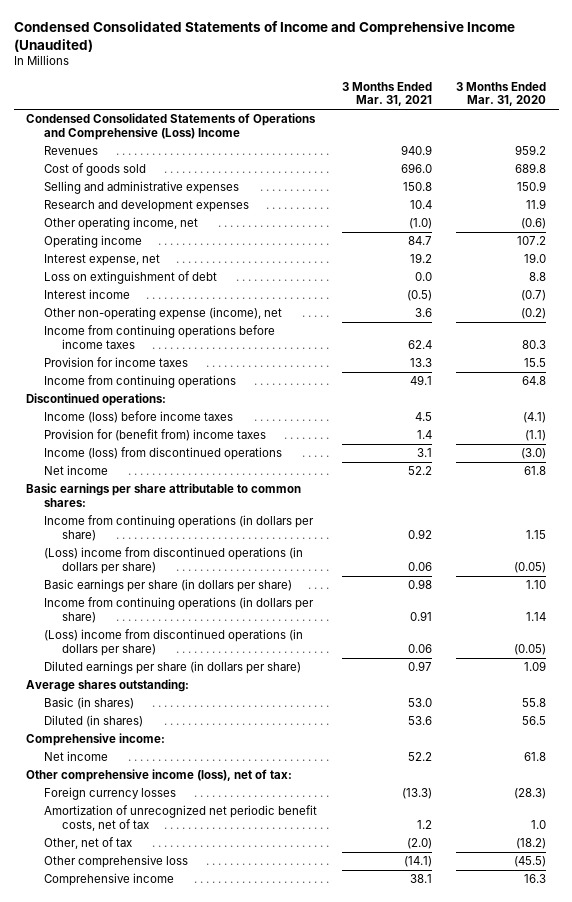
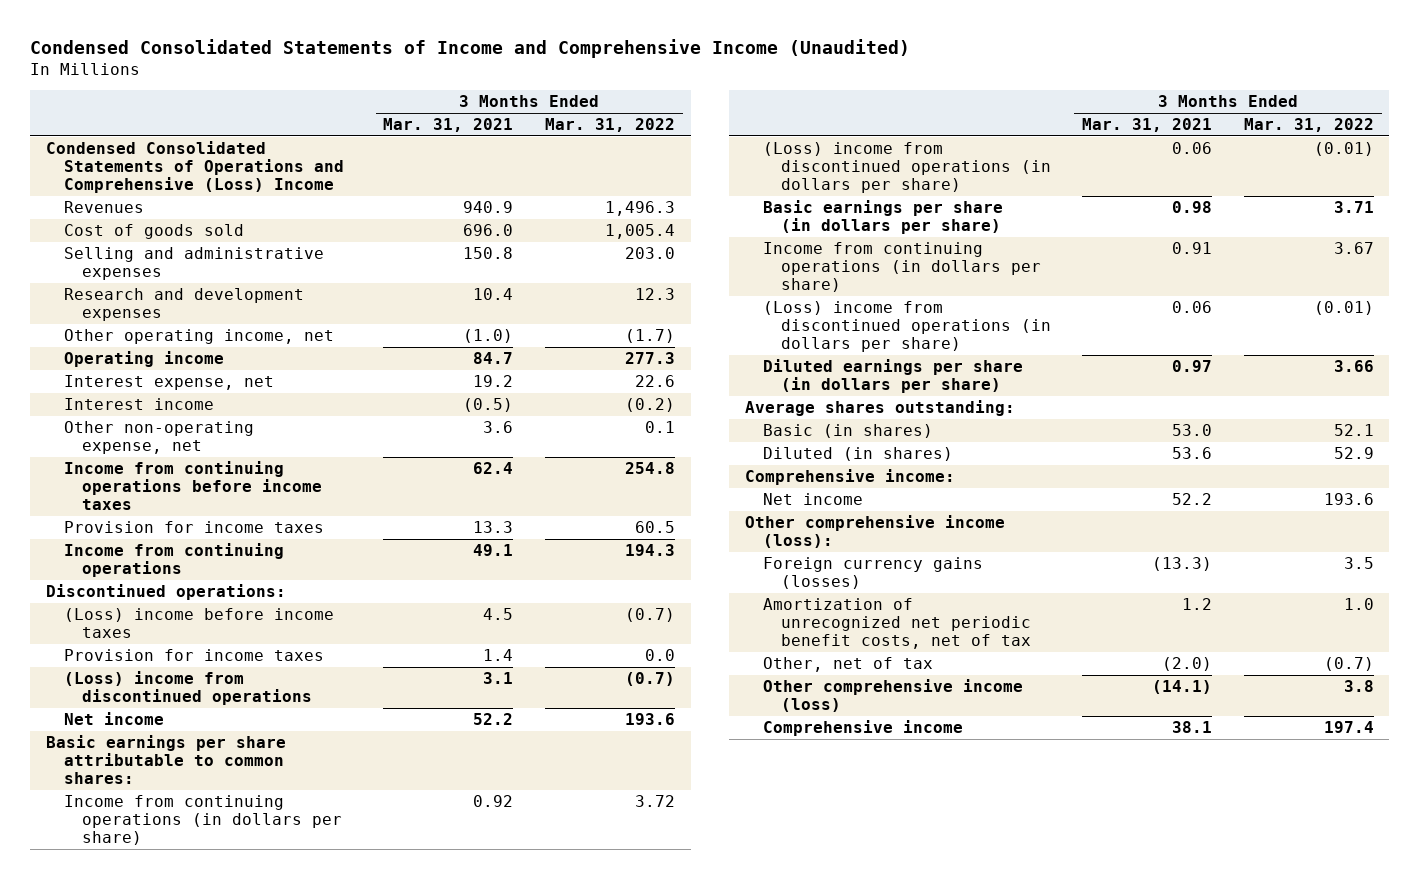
- | 3 Months Ended Mar. 31, 2021 | 3 Months Ended Mar. 31, 2020
+ | 3 Months Ended Mar. 31, 2021 | 3 Months Ended Mar. 31, 2022
- Loss on extinguishment of debt | 0.0 | 8.8
- Other non-operating expense (income), net | 3.6 | (0.2)
+ Other non-operating expense, net | 3.6 | 0.1
- Income (loss) before income taxes | 4.5 | (4.1)
- Provision for (benefit from) income taxes | 1.4 | (1.1)
- Income (loss) from discontinued operations | 3.1 | (3.0)
+ (Loss) income before income taxes | 4.5 | (0.7)
+ Provision for income taxes | 1.4 | 0.0
+ (Loss) income from discontinued operations | 3.1 | (0.7)
- Other comprehensive income (loss), net of tax:
- Foreign currency losses | (13.3) | (28.3)
+ Other comprehensive income (loss):
+ Foreign currency gains (losses) | (13.3) | 3.5
- Other comprehensive loss | (14.1) | (45.5)
+ Other comprehensive income (loss) | (14.1) | 3.8

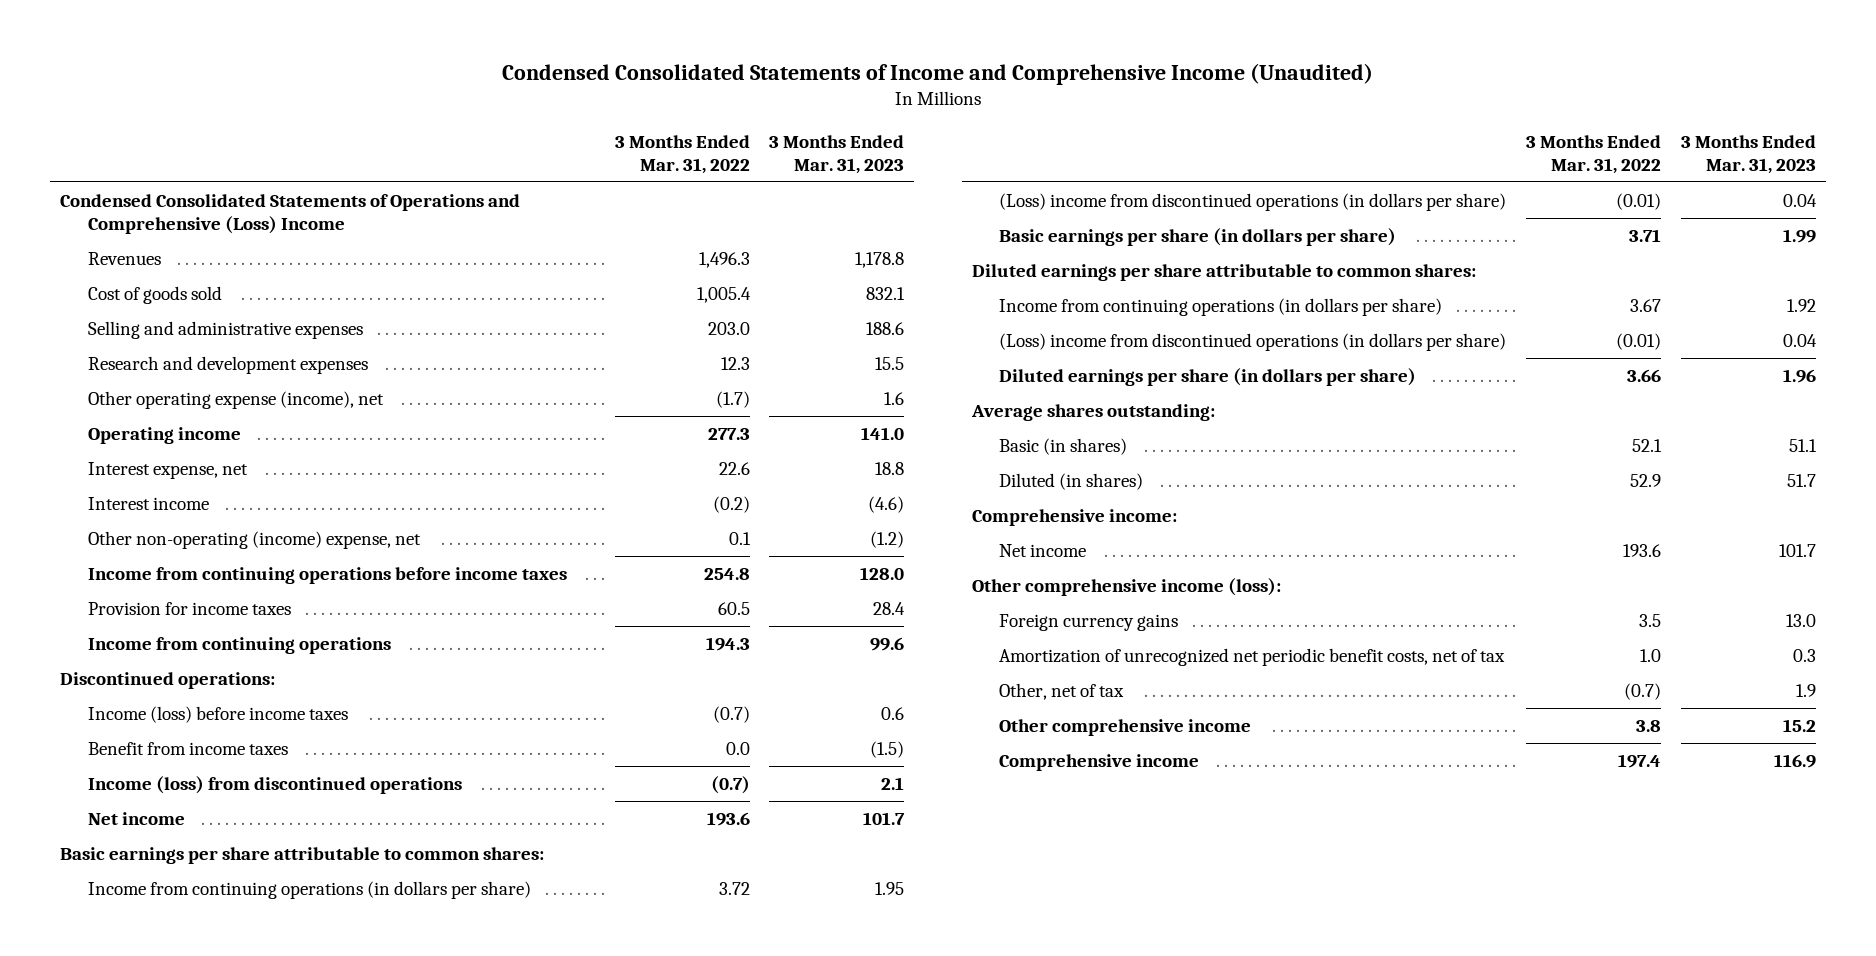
- | 3 Months Ended Mar. 31, 2021 | 3 Months Ended Mar. 31, 2022
+ | 3 Months Ended Mar. 31, 2022 | 3 Months Ended Mar. 31, 2023
- Other operating income, net | (1.0) | (1.7)
+ Other operating expense (income), net | (1.7) | 1.6
- Other non-operating expense, net | 3.6 | 0.1
+ Other non-operating (income) expense, net | 0.1 | (1.2)
- (Loss) income before income taxes | 4.5 | (0.7)
- Provision for income taxes | 1.4 | 0.0
- (Loss) income from discontinued operations | 3.1 | (0.7)
+ Income (loss) before income taxes | (0.7) | 0.6
+ Benefit from income taxes | 0.0 | (1.5)
+ Income (loss) from discontinued operations | (0.7) | 2.1
+ Diluted earnings per share attributable to common shares:
- Foreign currency gains (losses) | (13.3) | 3.5
+ Foreign currency gains | 3.5 | 13.0
- Other comprehensive income (loss) | (14.1) | 3.8
+ Other comprehensive income | 3.8 | 15.2

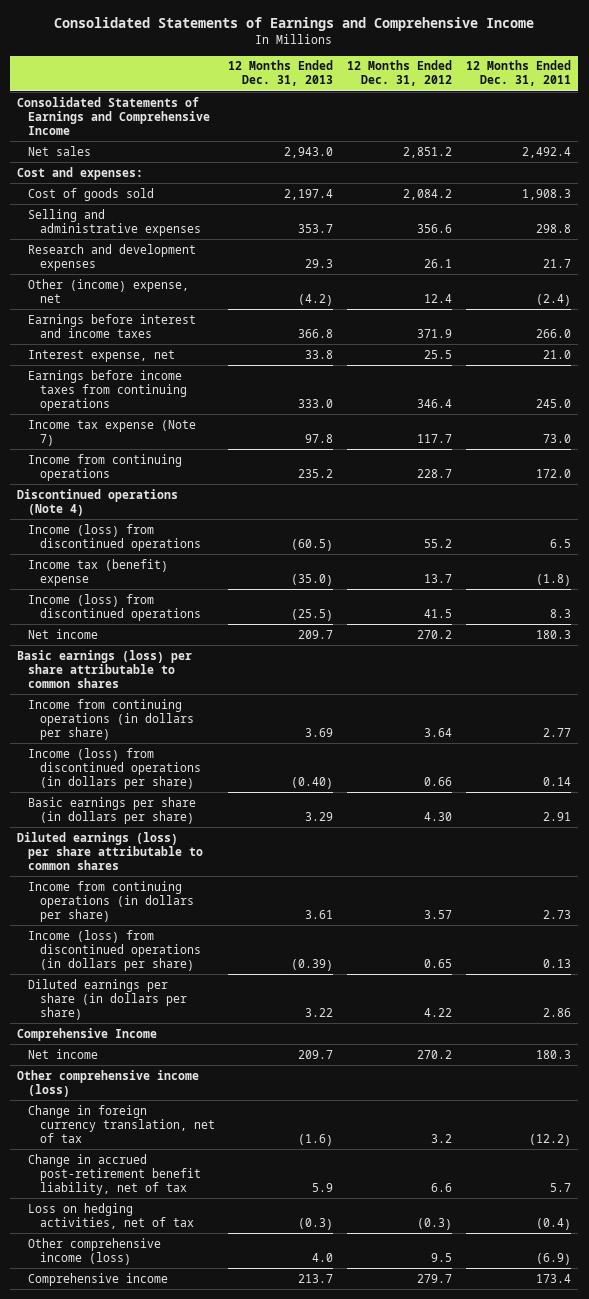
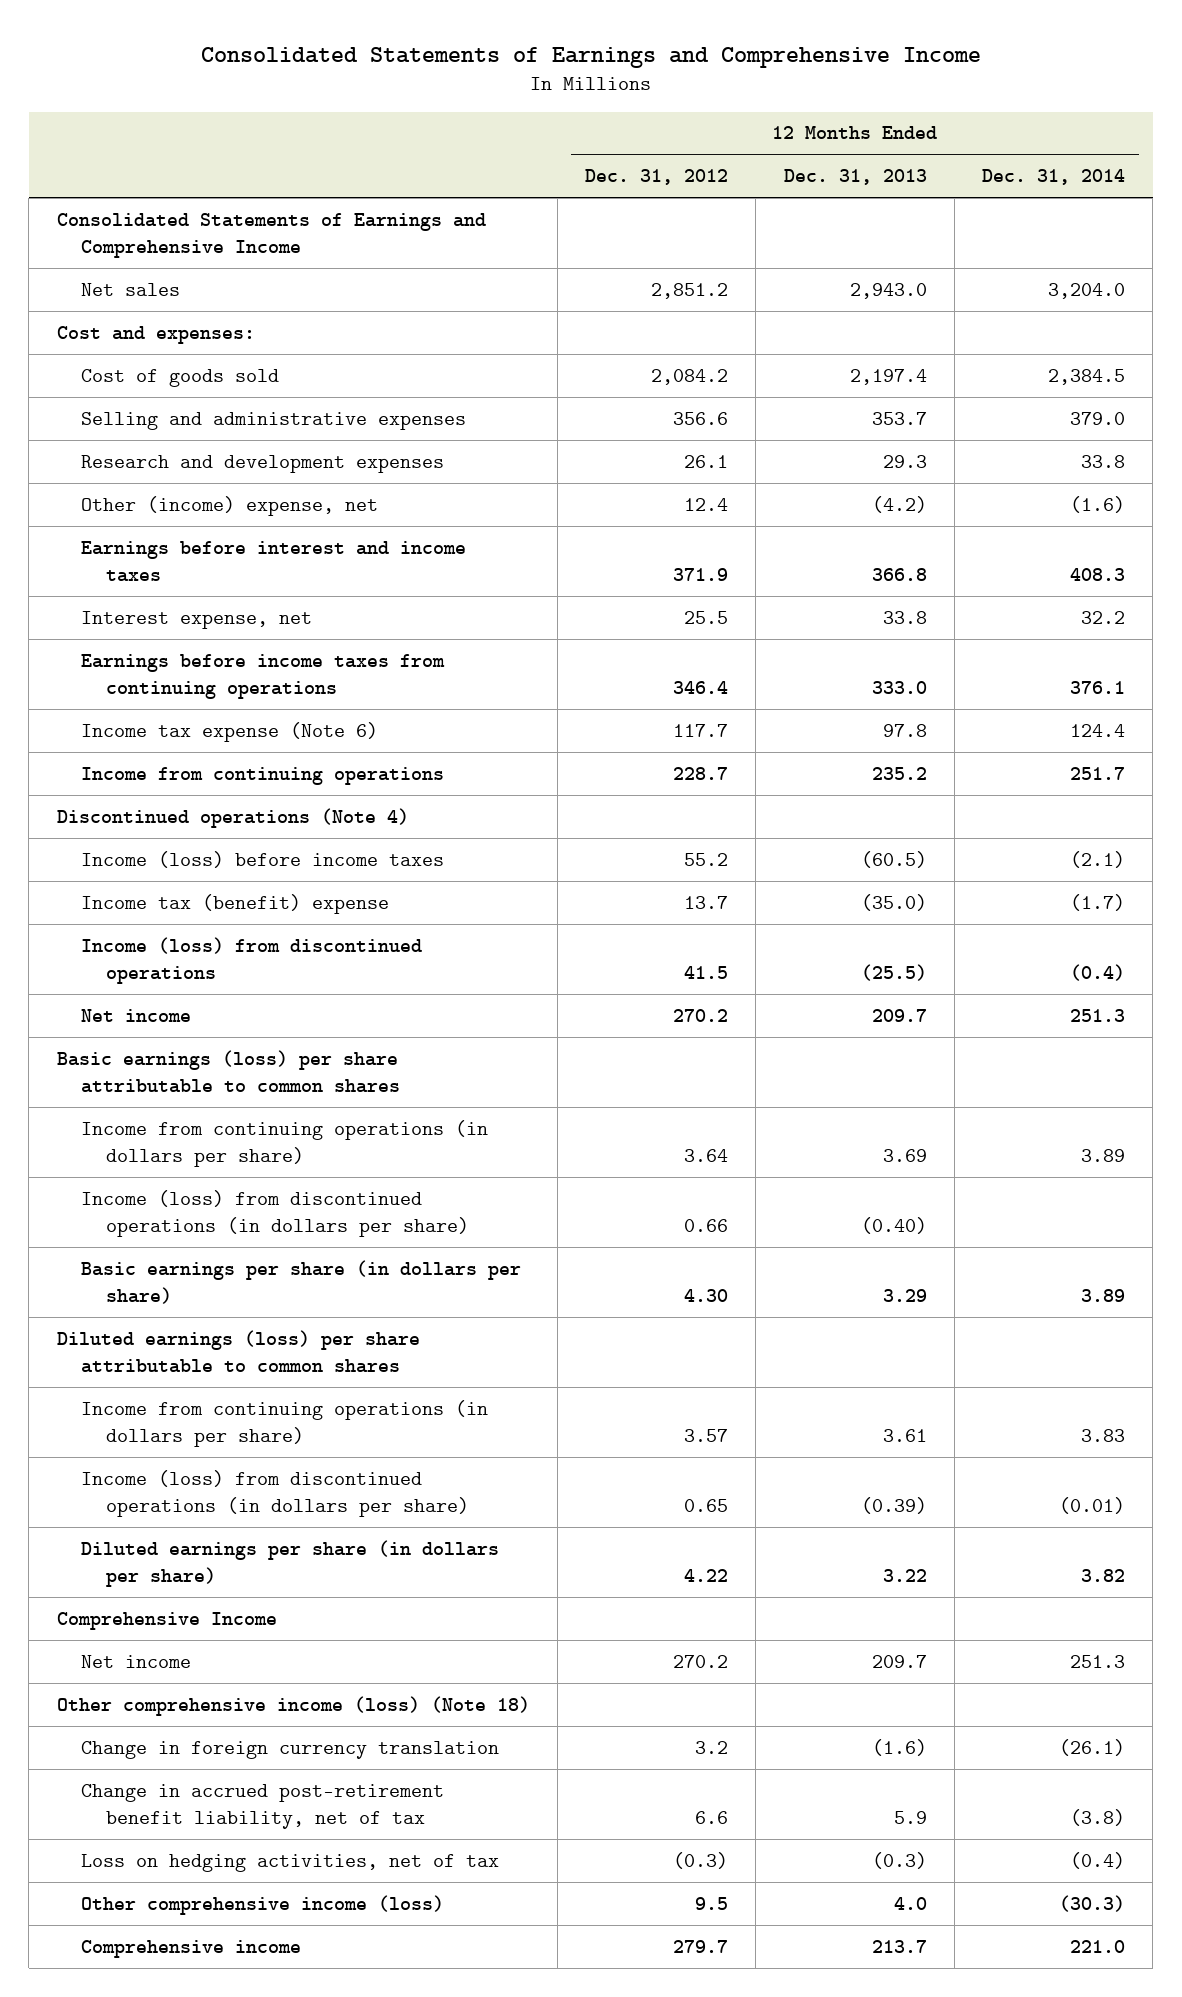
- | 12 Months Ended Dec. 31, 2013 | 12 Months Ended Dec. 31, 2012 | 12 Months Ended Dec. 31, 2011
+ | 12 Months Ended Dec. 31, 2012 | 12 Months Ended Dec. 31, 2013 | 12 Months Ended Dec. 31, 2014
- Income tax expense (Note 7) | 97.8 | 117.7 | 73.0
+ Income tax expense (Note 6) | 117.7 | 97.8 | 124.4
- Income (loss) from discontinued operations | (60.5) | 55.2 | 6.5
+ Income (loss) before income taxes | 55.2 | (60.5) | (2.1)
- Other comprehensive income (loss)
- Change in foreign currency translation, net of tax | (1.6) | 3.2 | (12.2)
+ Other comprehensive income (loss) (Note 18)
+ Change in foreign currency translation | 3.2 | (1.6) | (26.1)

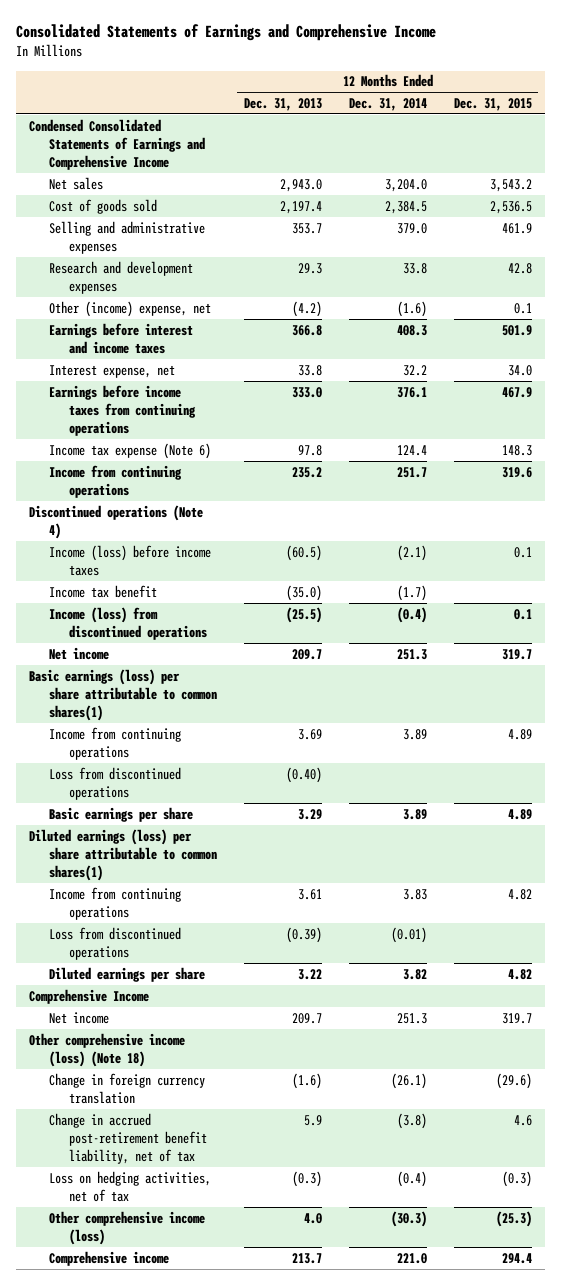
- | 12 Months Ended Dec. 31, 2012 | 12 Months Ended Dec. 31, 2013 | 12 Months Ended Dec. 31, 2014
+ | 12 Months Ended Dec. 31, 2013 | 12 Months Ended Dec. 31, 2014 | 12 Months Ended Dec. 31, 2015
- Consolidated Statements of Earnings and Comprehensive Income
+ Condensed Consolidated Statements of Earnings and Comprehensive Income
- Cost and expenses:
- Income tax (benefit) expense | 13.7 | (35.0) | (1.7)
+ Income tax benefit | (35.0) | (1.7) |
- Basic earnings (loss) per share attributable to common shares
- Income from continuing operations (in dollars per share) | 3.64 | 3.69 | 3.89
- Income (loss) from discontinued operations (in dollars per share) | 0.66 | (0.40) |
- Basic earnings per share (in dollars per share) | 4.30 | 3.29 | 3.89
- Diluted earnings (loss) per share attributable to common shares
- Income from continuing operations (in dollars per share) | 3.57 | 3.61 | 3.83
- Income (loss) from discontinued operations (in dollars per share) | 0.65 | (0.39) | (0.01)
- Diluted earnings per share (in dollars per share) | 4.22 | 3.22 | 3.82
+ Basic earnings (loss) per share attributable to common shares(1)
+ Income from continuing operations | 3.69 | 3.89 | 4.89
+ Loss from discontinued operations | (0.40) | |
+ Basic earnings per share | 3.29 | 3.89 | 4.89
+ Diluted earnings (loss) per share attributable to common shares(1)
+ Income from continuing operations | 3.61 | 3.83 | 4.82
+ Loss from discontinued operations | (0.39) | (0.01) |
+ Diluted earnings per share | 3.22 | 3.82 | 4.82

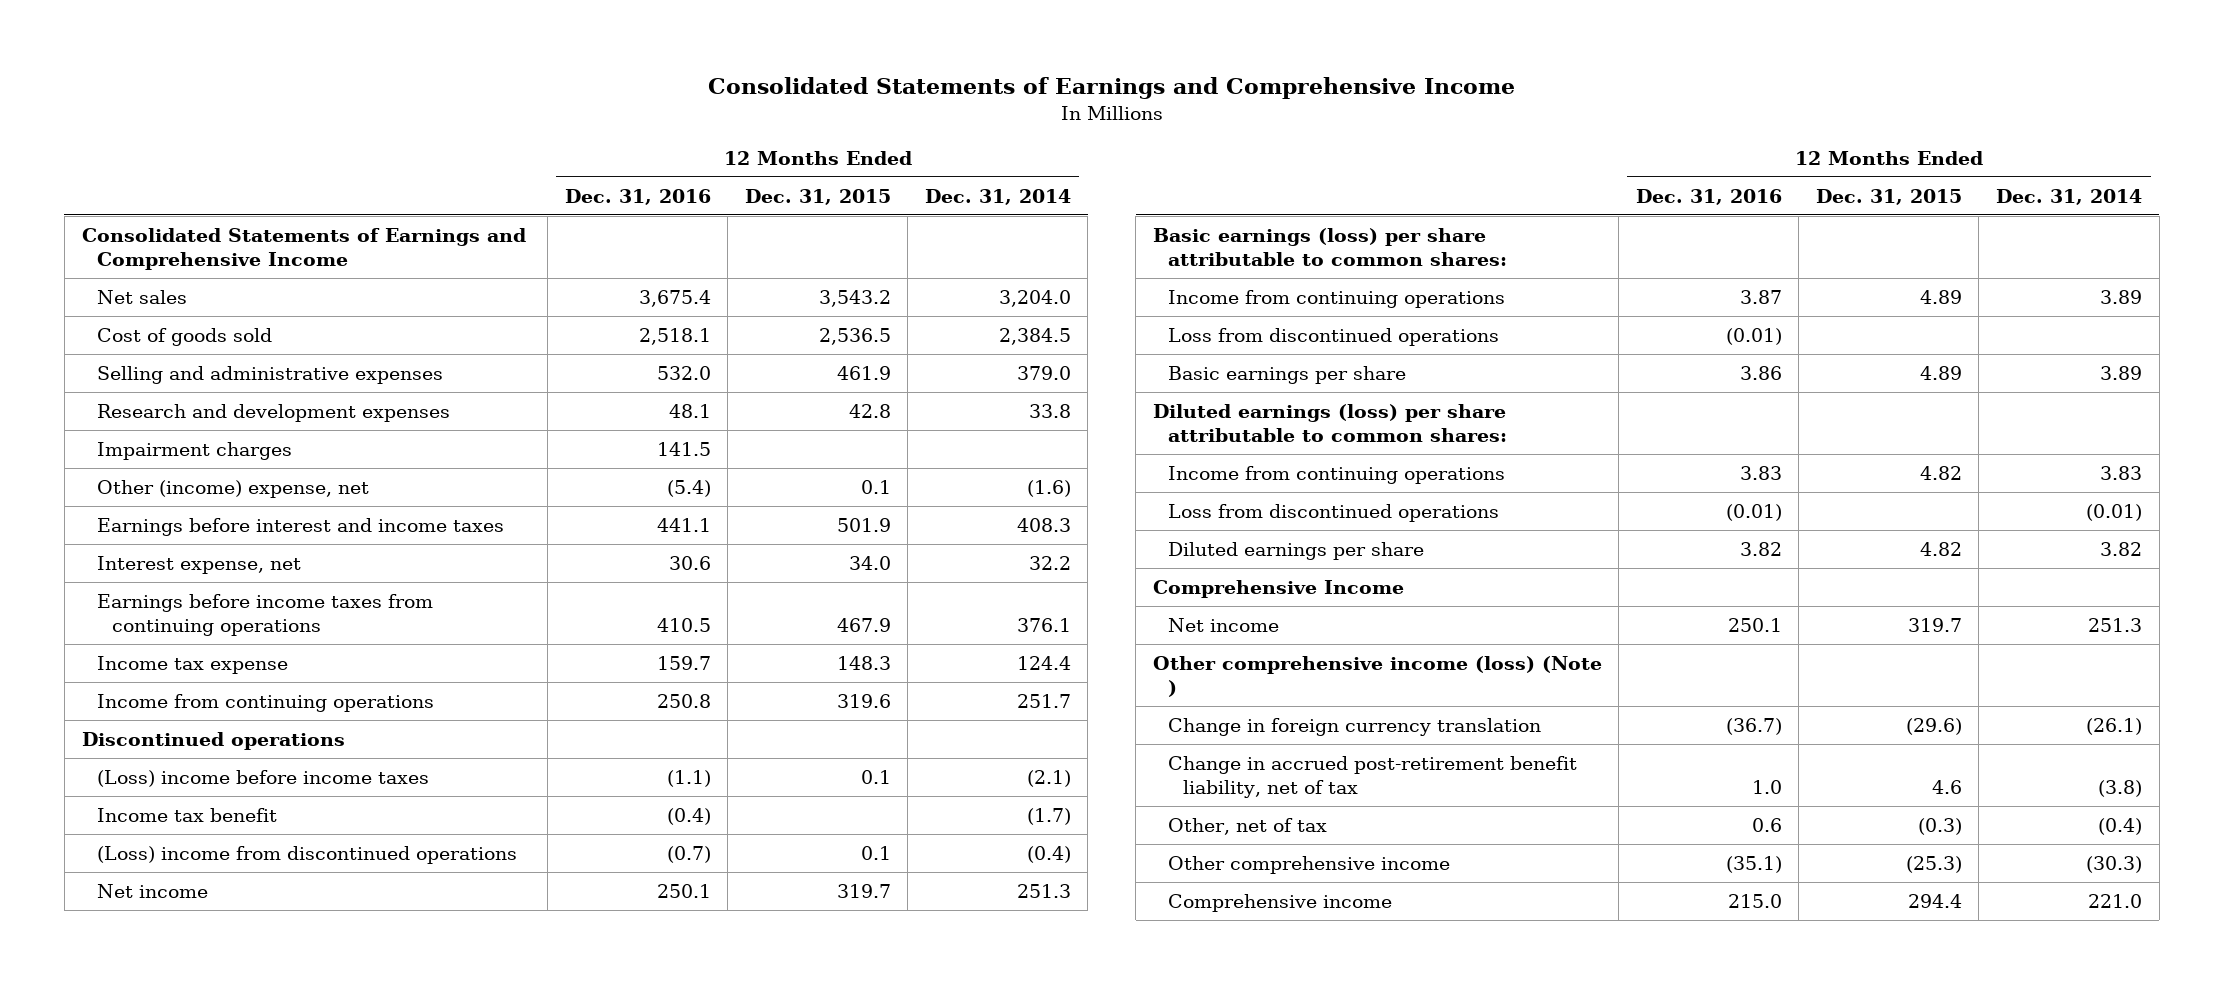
- | 12 Months Ended Dec. 31, 2013 | 12 Months Ended Dec. 31, 2014 | 12 Months Ended Dec. 31, 2015
+ | 12 Months Ended Dec. 31, 2016 | 12 Months Ended Dec. 31, 2015 | 12 Months Ended Dec. 31, 2014
- Condensed Consolidated Statements of Earnings and Comprehensive Income
+ Consolidated Statements of Earnings and Comprehensive Income
+ Impairment charges | 141.5 | |
- Income tax expense (Note 6) | 97.8 | 124.4 | 148.3
+ Income tax expense | 159.7 | 148.3 | 124.4
- Discontinued operations (Note 4)
- Income (loss) before income taxes | (60.5) | (2.1) | 0.1
+ Discontinued operations
+ (Loss) income before income taxes | (1.1) | 0.1 | (2.1)
- Income (loss) from discontinued operations | (25.5) | (0.4) | 0.1
+ (Loss) income from discontinued operations | (0.7) | 0.1 | (0.4)
- Basic earnings (loss) per share attributable to common shares(1)
+ Basic earnings (loss) per share attributable to common shares:
- Diluted earnings (loss) per share attributable to common shares(1)
+ Diluted earnings (loss) per share attributable to common shares:
- Other comprehensive income (loss) (Note 18)
+ Other comprehensive income (loss) (Note )
- Loss on hedging activities, net of tax | (0.3) | (0.4) | (0.3)
- Other comprehensive income (loss) | 4.0 | (30.3) | (25.3)
+ Other, net of tax | 0.6 | (0.3) | (0.4)
+ Other comprehensive income | (35.1) | (25.3) | (30.3)

